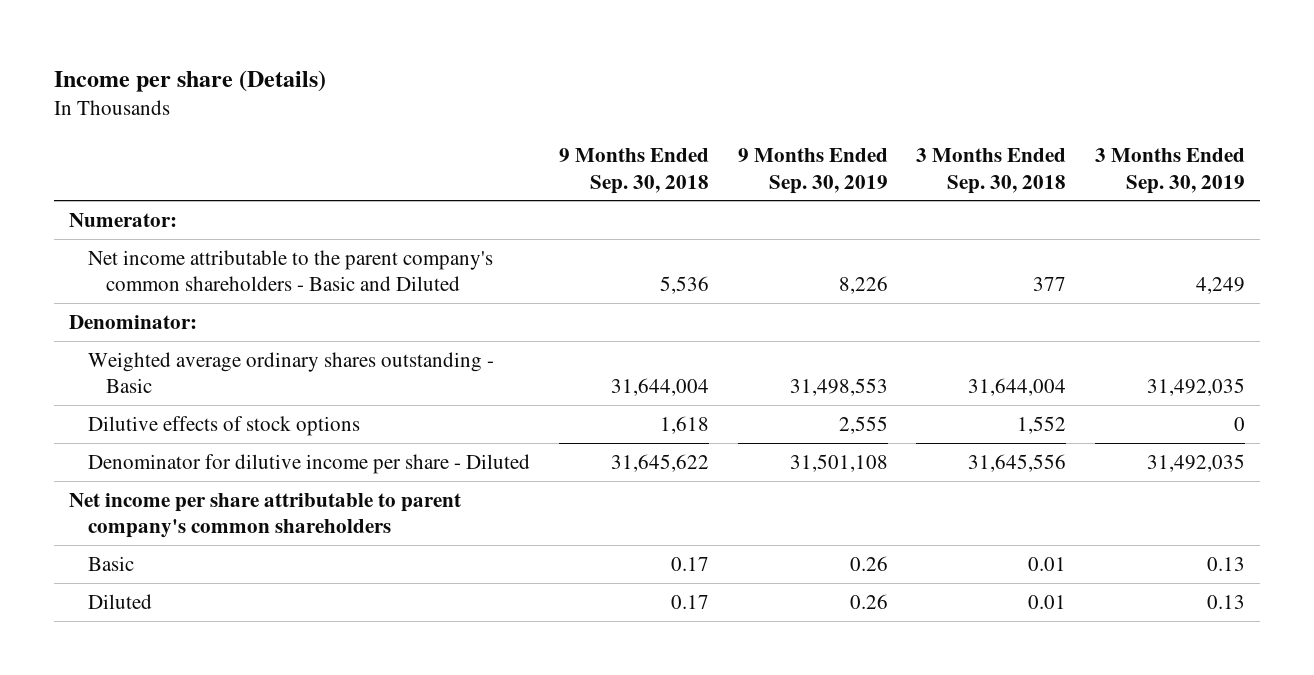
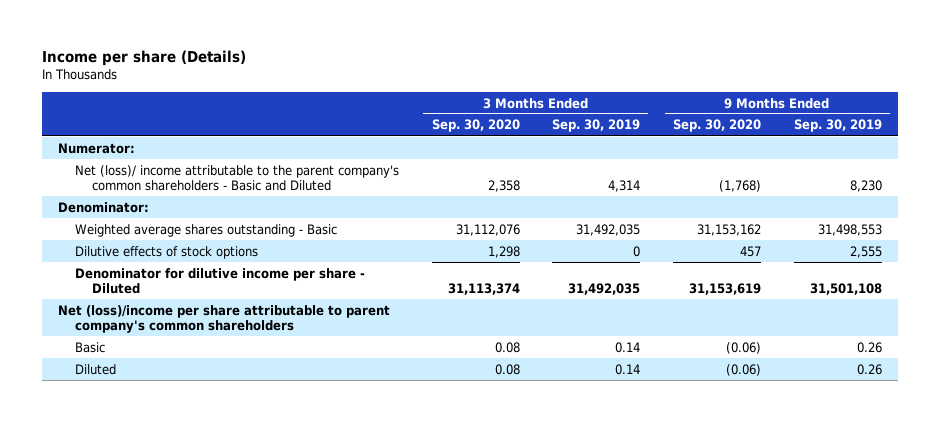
- | 9 Months Ended Sep. 30, 2018 | 9 Months Ended Sep. 30, 2019 | 3 Months Ended Sep. 30, 2018 | 3 Months Ended Sep. 30, 2019
+ | 3 Months Ended Sep. 30, 2020 | 3 Months Ended Sep. 30, 2019 | 9 Months Ended Sep. 30, 2020 | 9 Months Ended Sep. 30, 2019
- Net income attributable to the parent company's common shareholders - Basic and Diluted | 5,536 | 8,226 | 377 | 4,249
+ Net (loss)/ income attributable to the parent company's common shareholders - Basic and Diluted | 2,358 | 4,314 | (1,768) | 8,230
- Weighted average ordinary shares outstanding - Basic | 31,644,004 | 31,498,553 | 31,644,004 | 31,492,035
+ Weighted average shares outstanding - Basic | 31,112,076 | 31,492,035 | 31,153,162 | 31,498,553
- Net income per share attributable to parent company's common shareholders
- Basic | 0.17 | 0.26 | 0.01 | 0.13
- Diluted | 0.17 | 0.26 | 0.01 | 0.13
+ Net (loss)/income per share attributable to parent company's common shareholders
+ Basic | 0.08 | 0.14 | (0.06) | 0.26
+ Diluted | 0.08 | 0.14 | (0.06) | 0.26

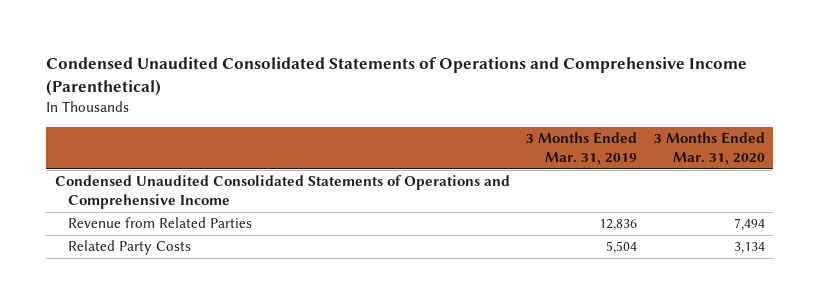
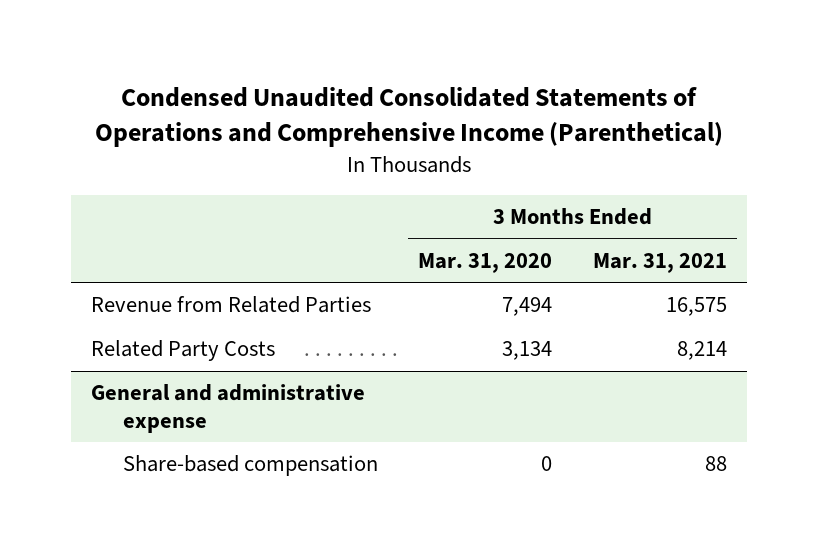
- | 3 Months Ended Mar. 31, 2019 | 3 Months Ended Mar. 31, 2020
+ | 3 Months Ended Mar. 31, 2020 | 3 Months Ended Mar. 31, 2021
- Condensed Unaudited Consolidated Statements of Operations and Comprehensive Income
+ General and administrative expense
+ Share-based compensation | 0 | 88

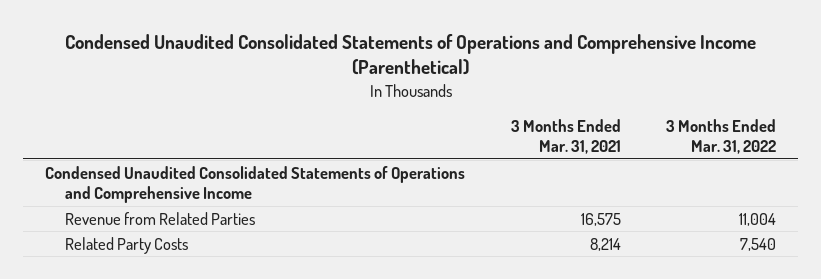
- | 3 Months Ended Mar. 31, 2020 | 3 Months Ended Mar. 31, 2021
+ | 3 Months Ended Mar. 31, 2021 | 3 Months Ended Mar. 31, 2022
+ Condensed Unaudited Consolidated Statements of Operations and Comprehensive Income
- General and administrative expense
- Share-based compensation | 0 | 88

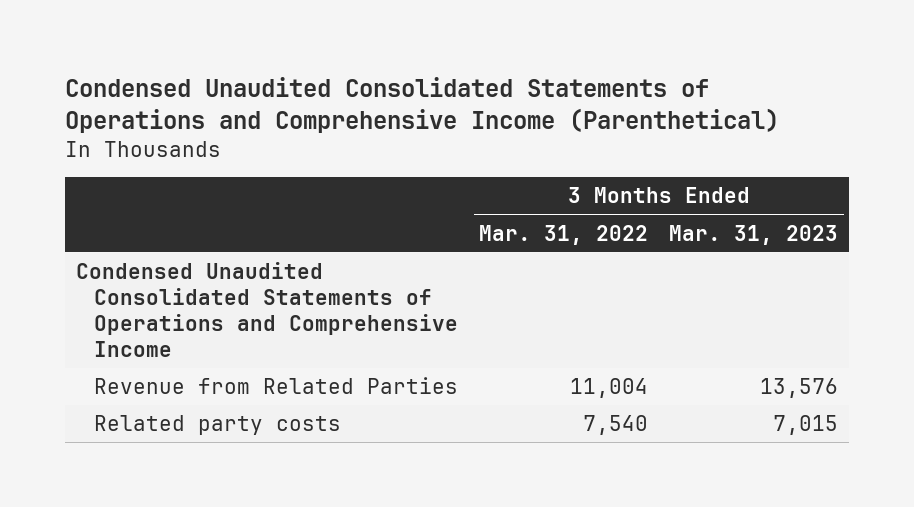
- | 3 Months Ended Mar. 31, 2021 | 3 Months Ended Mar. 31, 2022
+ | 3 Months Ended Mar. 31, 2022 | 3 Months Ended Mar. 31, 2023
- Related Party Costs | 8,214 | 7,540
+ Related party costs | 7,540 | 7,015

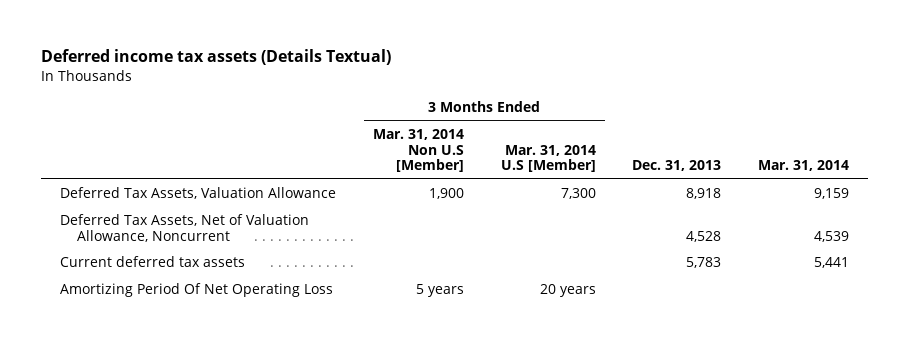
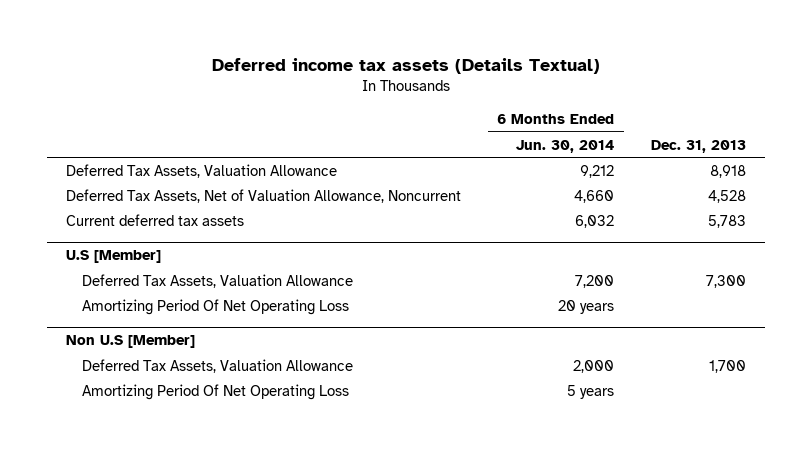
- | 3 Months Ended Mar. 31, 2014 Non U.S [Member] | 3 Months Ended Mar. 31, 2014 U.S [Member] | Dec. 31, 2013 | Mar. 31, 2014
+ | 6 Months Ended Jun. 30, 2014 | Dec. 31, 2013
+ U.S [Member]
+ Deferred Tax Assets, Valuation Allowance | 7,200 | 7,300
+ Non U.S [Member]
+ Deferred Tax Assets, Valuation Allowance | 2,000 | 1,700
+ Amortizing Period Of Net Operating Loss | 5 years |

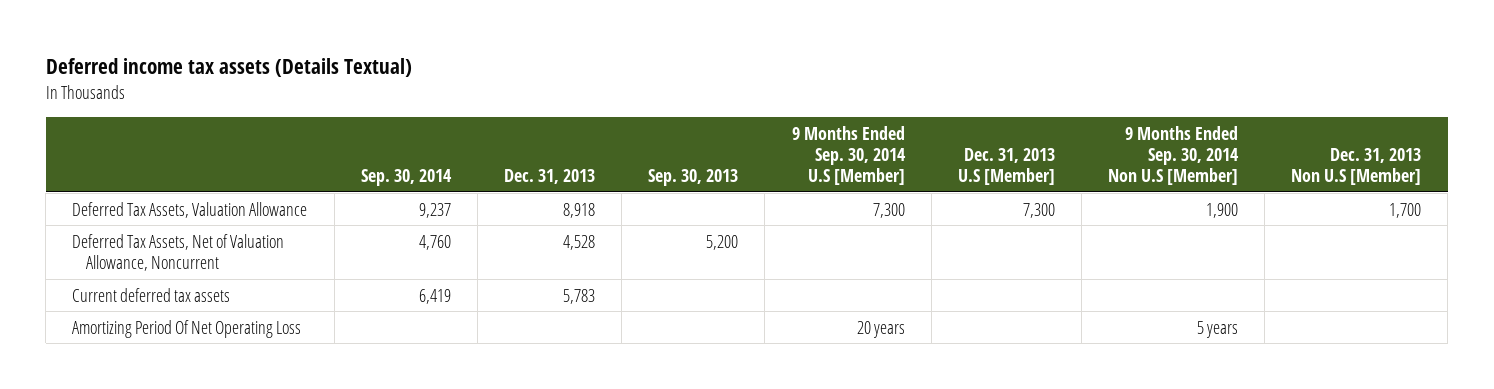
- | 6 Months Ended Jun. 30, 2014 | Dec. 31, 2013
+ | Sep. 30, 2014 | Dec. 31, 2013 | Sep. 30, 2013 | 9 Months Ended Sep. 30, 2014 U.S [Member] | Dec. 31, 2013 U.S [Member] | 9 Months Ended Sep. 30, 2014 Non U.S [Member] | Dec. 31, 2013 Non U.S [Member]
- U.S [Member]
- Deferred Tax Assets, Valuation Allowance | 7,200 | 7,300
- Non U.S [Member]
- Deferred Tax Assets, Valuation Allowance | 2,000 | 1,700
- Amortizing Period Of Net Operating Loss | 5 years |

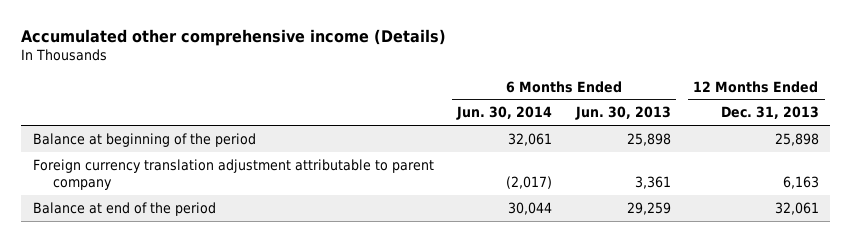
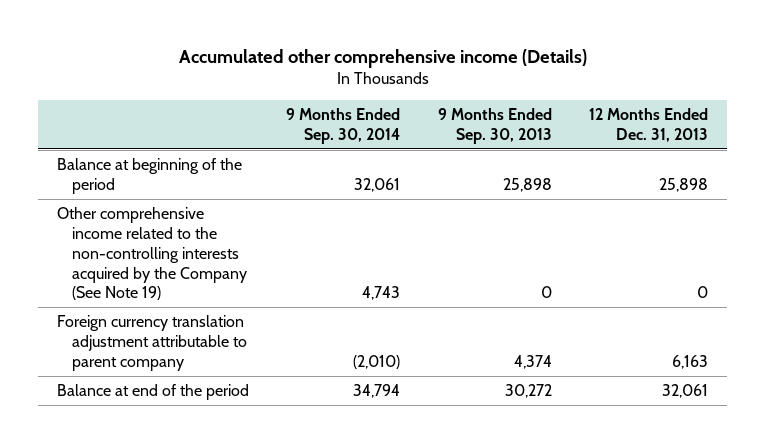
- | 6 Months Ended Jun. 30, 2014 | 6 Months Ended Jun. 30, 2013 | 12 Months Ended Dec. 31, 2013
+ | 9 Months Ended Sep. 30, 2014 | 9 Months Ended Sep. 30, 2013 | 12 Months Ended Dec. 31, 2013
+ Other comprehensive income related to the non-controlling interests acquired by the Company (See Note 19) | 4,743 | 0 | 0

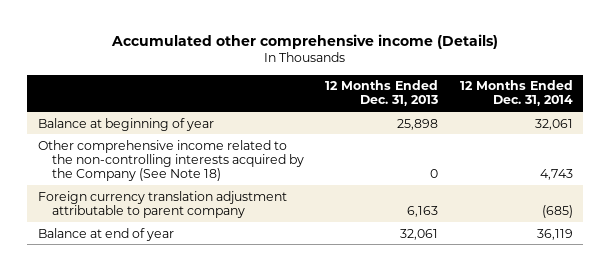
- | 9 Months Ended Sep. 30, 2014 | 9 Months Ended Sep. 30, 2013 | 12 Months Ended Dec. 31, 2013
+ | 12 Months Ended Dec. 31, 2013 | 12 Months Ended Dec. 31, 2014
- Balance at beginning of the period | 32,061 | 25,898 | 25,898
- Other comprehensive income related to the non-controlling interests acquired by the Company (See Note 19) | 4,743 | 0 | 0
+ Balance at beginning of year | 25,898 | 32,061
+ Other comprehensive income related to the non-controlling interests acquired by the Company (See Note 18) | 0 | 4,743
- Balance at end of the period | 34,794 | 30,272 | 32,061
+ Balance at end of year | 32,061 | 36,119

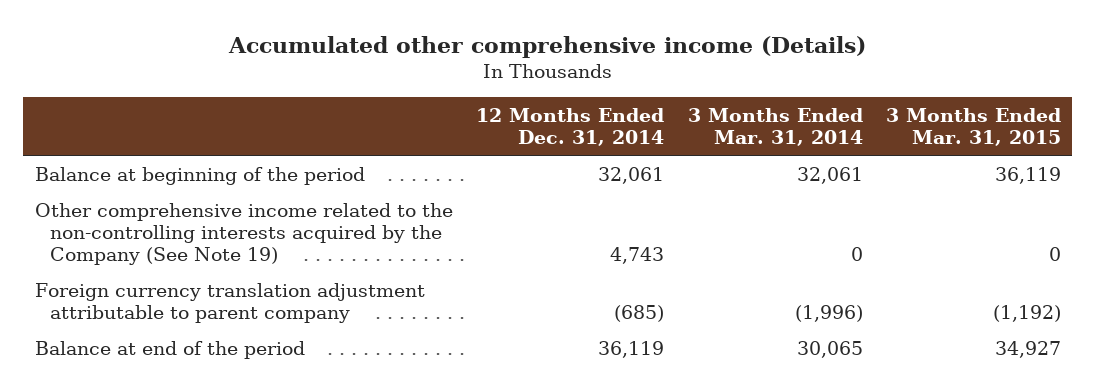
- | 12 Months Ended Dec. 31, 2013 | 12 Months Ended Dec. 31, 2014
+ | 12 Months Ended Dec. 31, 2014 | 3 Months Ended Mar. 31, 2014 | 3 Months Ended Mar. 31, 2015
- Balance at beginning of year | 25,898 | 32,061
- Other comprehensive income related to the non-controlling interests acquired by the Company (See Note 18) | 0 | 4,743
+ Balance at beginning of the period | 32,061 | 32,061 | 36,119
+ Other comprehensive income related to the non-controlling interests acquired by the Company (See Note 19) | 4,743 | 0 | 0
- Balance at end of year | 32,061 | 36,119
+ Balance at end of the period | 36,119 | 30,065 | 34,927

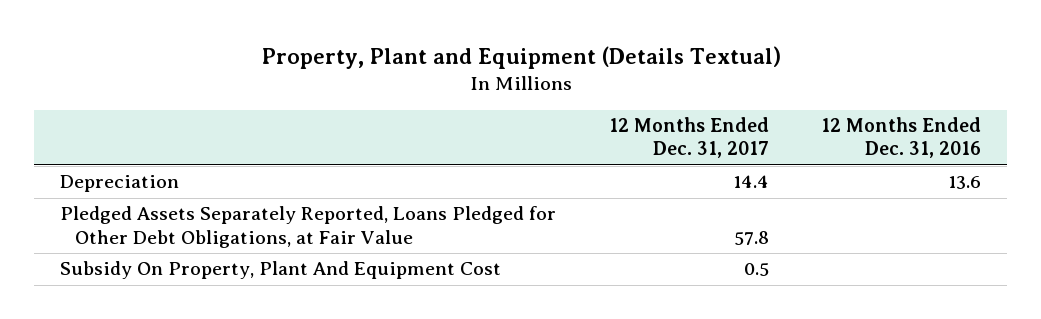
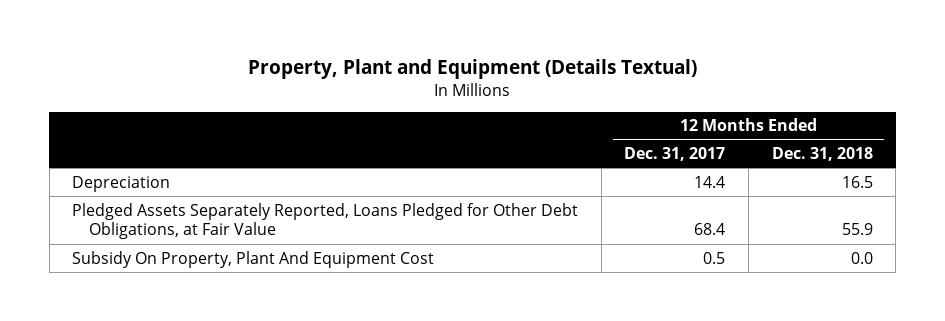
- | 12 Months Ended Dec. 31, 2017 | 12 Months Ended Dec. 31, 2016
+ | 12 Months Ended Dec. 31, 2017 | 12 Months Ended Dec. 31, 2018
- Pledged Assets Separately Reported, Loans Pledged for Other Debt Obligations, at Fair Value | 57.8 |
+ Pledged Assets Separately Reported, Loans Pledged for Other Debt Obligations, at Fair Value | 68.4 | 55.9

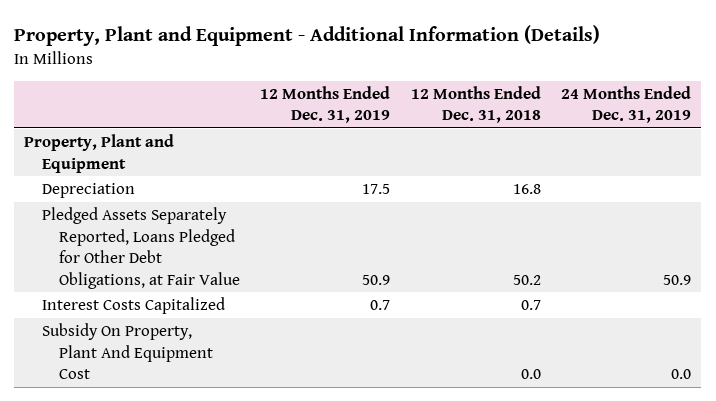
- Property, Plant and Equipment (Details Textual)
+ Property, Plant and Equipment - Additional Information (Details)
- | 12 Months Ended Dec. 31, 2017 | 12 Months Ended Dec. 31, 2018
+ | 12 Months Ended Dec. 31, 2019 | 12 Months Ended Dec. 31, 2018 | 24 Months Ended Dec. 31, 2019
- Depreciation | 14.4 | 16.5
- Pledged Assets Separately Reported, Loans Pledged for Other Debt Obligations, at Fair Value | 68.4 | 55.9
+ Property, Plant and Equipment
+ Depreciation | 17.5 | 16.8 |
+ Pledged Assets Separately Reported, Loans Pledged for Other Debt Obligations, at Fair Value | 50.9 | 50.2 | 50.9
+ Interest Costs Capitalized | 0.7 | 0.7 |

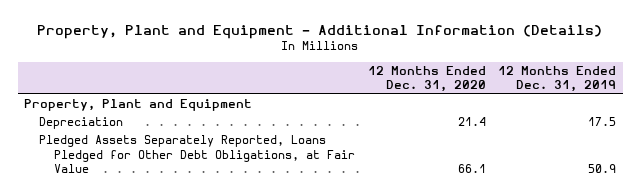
- | 12 Months Ended Dec. 31, 2019 | 12 Months Ended Dec. 31, 2018 | 24 Months Ended Dec. 31, 2019
+ | 12 Months Ended Dec. 31, 2020 | 12 Months Ended Dec. 31, 2019
- Interest Costs Capitalized | 0.7 | 0.7 |
- Subsidy On Property, Plant And Equipment Cost | | 0.0 | 0.0

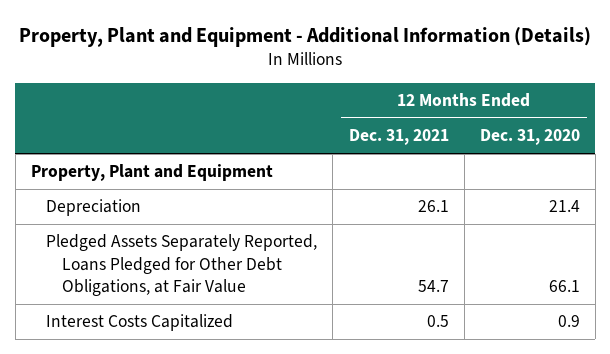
- | 12 Months Ended Dec. 31, 2020 | 12 Months Ended Dec. 31, 2019
+ | 12 Months Ended Dec. 31, 2021 | 12 Months Ended Dec. 31, 2020
+ Interest Costs Capitalized | 0.5 | 0.9

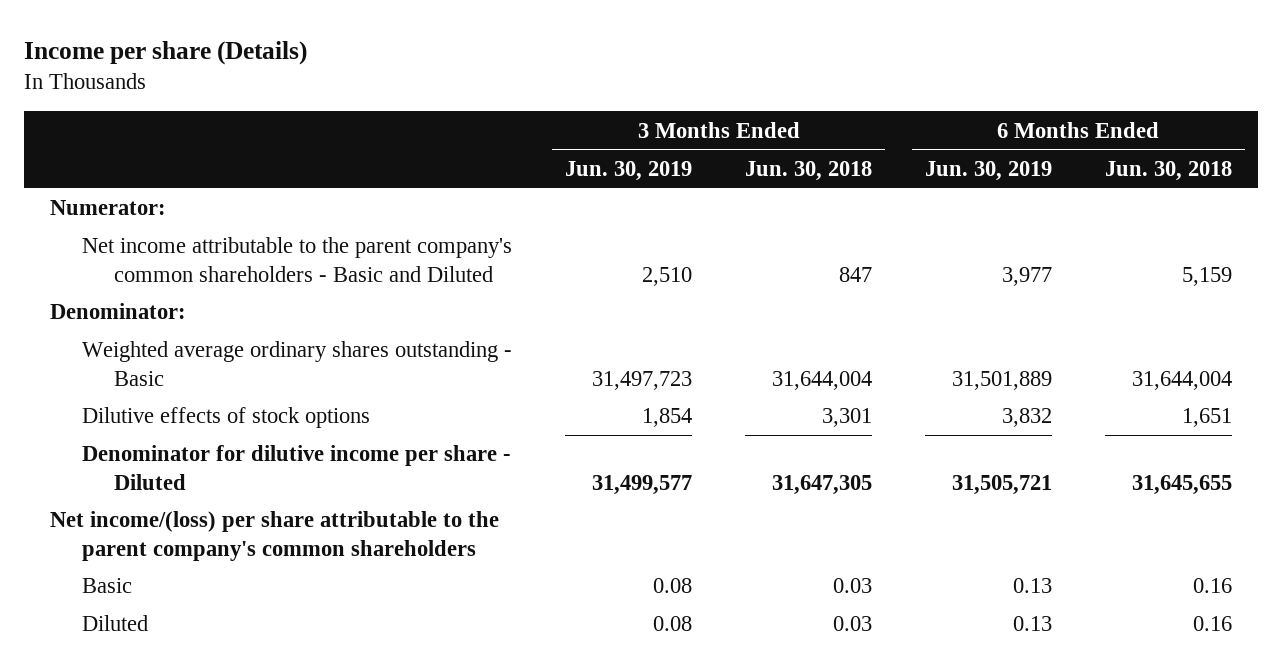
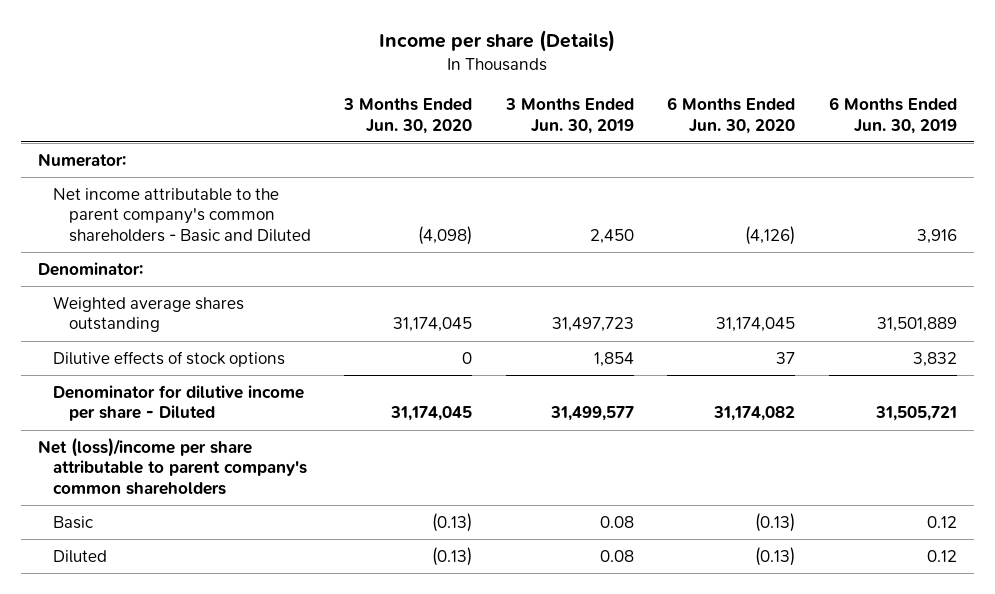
- | 3 Months Ended Jun. 30, 2019 | 3 Months Ended Jun. 30, 2018 | 6 Months Ended Jun. 30, 2019 | 6 Months Ended Jun. 30, 2018
+ | 3 Months Ended Jun. 30, 2020 | 3 Months Ended Jun. 30, 2019 | 6 Months Ended Jun. 30, 2020 | 6 Months Ended Jun. 30, 2019
- Net income attributable to the parent company's common shareholders - Basic and Diluted | 2,510 | 847 | 3,977 | 5,159
+ Net income attributable to the parent company's common shareholders - Basic and Diluted | (4,098) | 2,450 | (4,126) | 3,916
- Weighted average ordinary shares outstanding - Basic | 31,497,723 | 31,644,004 | 31,501,889 | 31,644,004
+ Weighted average shares outstanding | 31,174,045 | 31,497,723 | 31,174,045 | 31,501,889
- Net income/(loss) per share attributable to the parent company's common shareholders
- Basic | 0.08 | 0.03 | 0.13 | 0.16
- Diluted | 0.08 | 0.03 | 0.13 | 0.16
+ Net (loss)/income per share attributable to parent company's common shareholders
+ Basic | (0.13) | 0.08 | (0.13) | 0.12
+ Diluted | (0.13) | 0.08 | (0.13) | 0.12

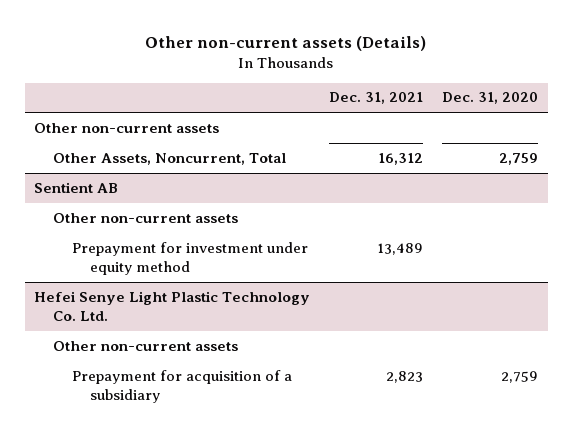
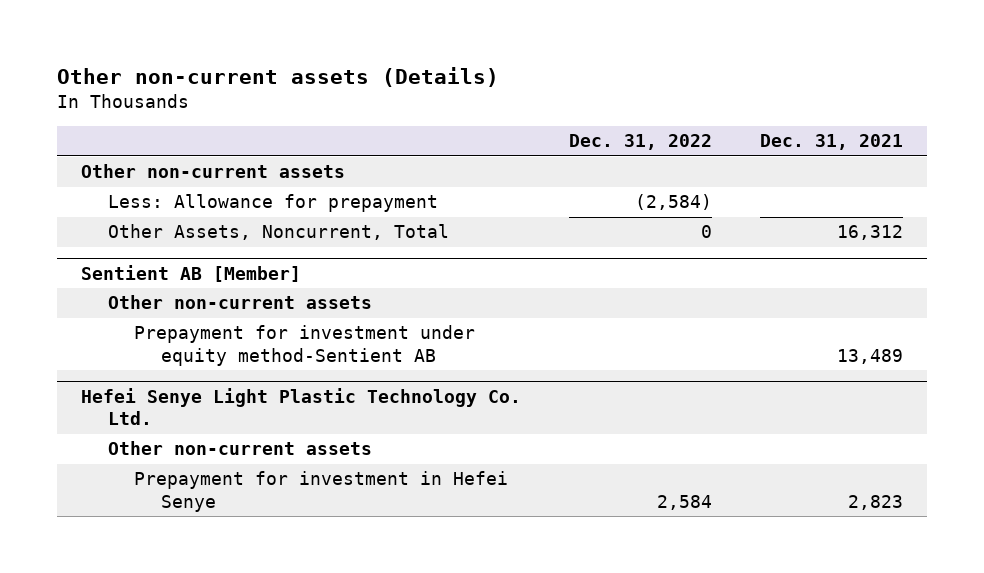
- | Dec. 31, 2021 | Dec. 31, 2020
+ | Dec. 31, 2022 | Dec. 31, 2021
+ Less: Allowance for prepayment | (2,584) |
- Sentient AB
+ Sentient AB [Member]
- Prepayment for investment under equity method | 13,489 |
+ Prepayment for investment under equity method-Sentient AB | | 13,489
@ Hefei Senye Light Plastic Technology Co. Ltd.
- Prepayment for acquisition of a subsidiary | 2,823 | 2,759
+ Prepayment for investment in Hefei Senye | 2,584 | 2,823

